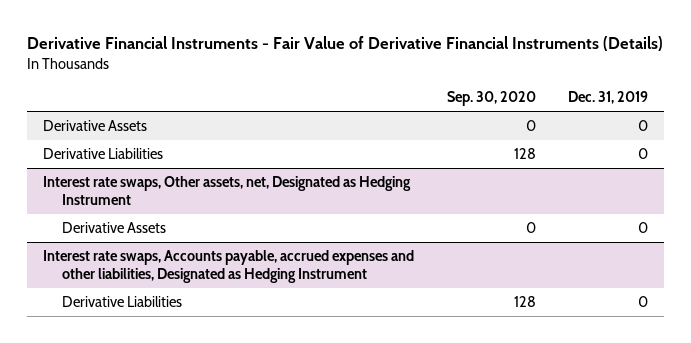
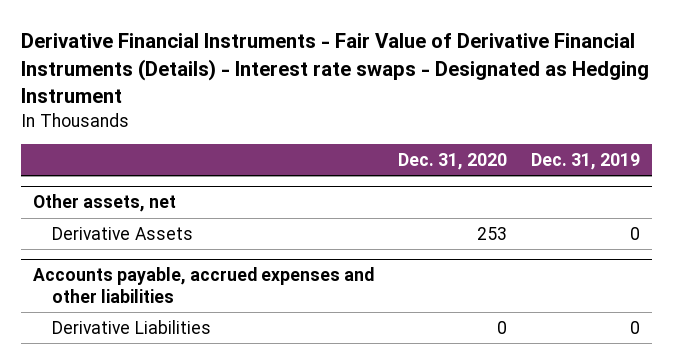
- Derivative Financial Instruments - Fair Value of Derivative Financial Instruments (Details)
+ Derivative Financial Instruments - Fair Value of Derivative Financial Instruments (Details) - Interest rate swaps - Designated as Hedging Instrument
- | Sep. 30, 2020 | Dec. 31, 2019
+ | Dec. 31, 2020 | Dec. 31, 2019
- Derivative Assets | 0 | 0
- Derivative Liabilities | 128 | 0
- Interest rate swaps, Other assets, net, Designated as Hedging Instrument
+ Other assets, net
- Interest rate swaps, Accounts payable, accrued expenses and other liabilities, Designated as Hedging Instrument
+ Accounts payable, accrued expenses and other liabilities

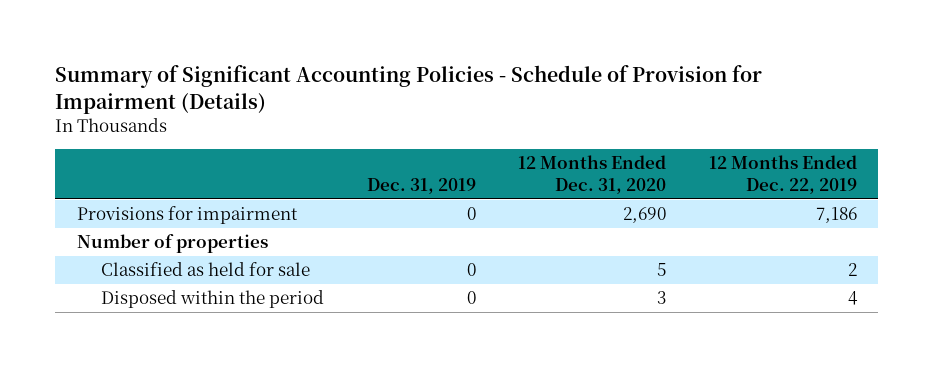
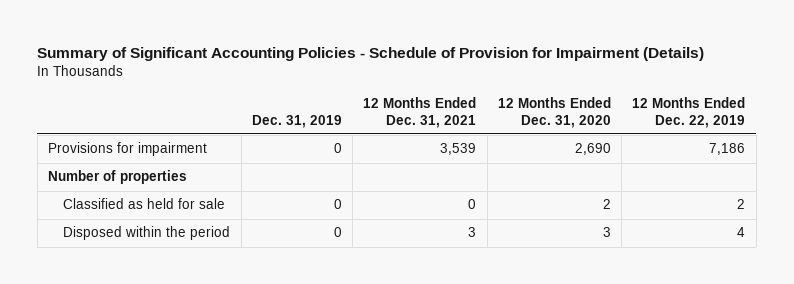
- | Dec. 31, 2019 | 12 Months Ended Dec. 31, 2020 | 12 Months Ended Dec. 22, 2019
+ | Dec. 31, 2019 | 12 Months Ended Dec. 31, 2021 | 12 Months Ended Dec. 31, 2020 | 12 Months Ended Dec. 22, 2019
- Classified as held for sale | 0 | 5 | 2
+ Classified as held for sale | 0 | 0 | 2 | 2

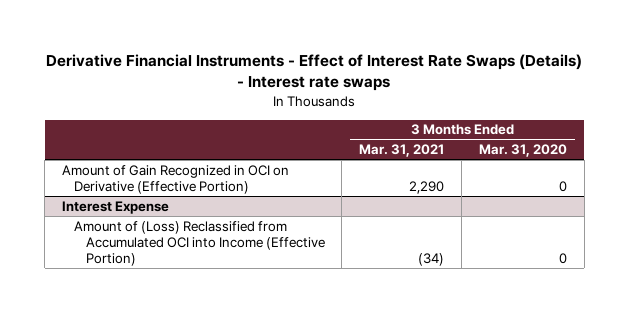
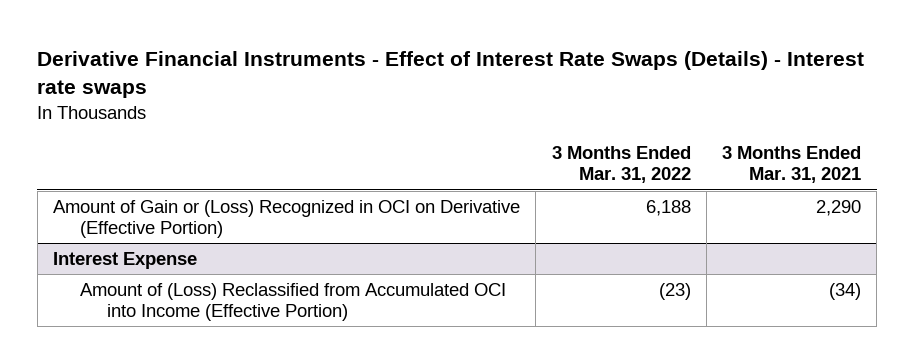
- | 3 Months Ended Mar. 31, 2021 | 3 Months Ended Mar. 31, 2020
+ | 3 Months Ended Mar. 31, 2022 | 3 Months Ended Mar. 31, 2021
- Amount of Gain Recognized in OCI on Derivative (Effective Portion) | 2,290 | 0
+ Amount of Gain or (Loss) Recognized in OCI on Derivative (Effective Portion) | 6,188 | 2,290

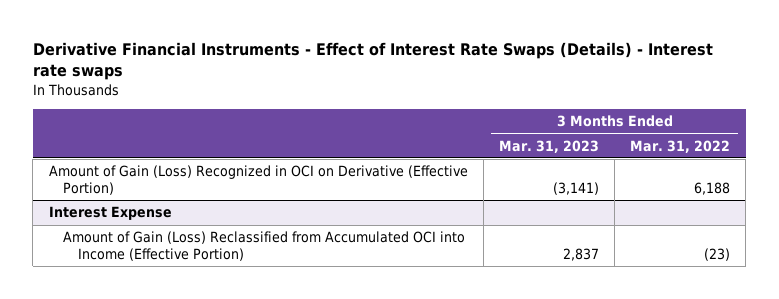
- | 3 Months Ended Mar. 31, 2022 | 3 Months Ended Mar. 31, 2021
+ | 3 Months Ended Mar. 31, 2023 | 3 Months Ended Mar. 31, 2022
- Amount of Gain or (Loss) Recognized in OCI on Derivative (Effective Portion) | 6,188 | 2,290
+ Amount of Gain (Loss) Recognized in OCI on Derivative (Effective Portion) | (3,141) | 6,188
@ Interest Expense
- Amount of (Loss) Reclassified from Accumulated OCI into Income (Effective Portion) | (23) | (34)
+ Amount of Gain (Loss) Reclassified from Accumulated OCI into Income (Effective Portion) | 2,837 | (23)

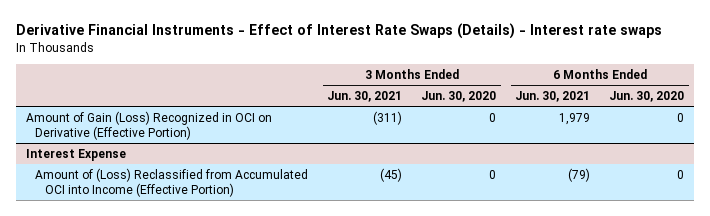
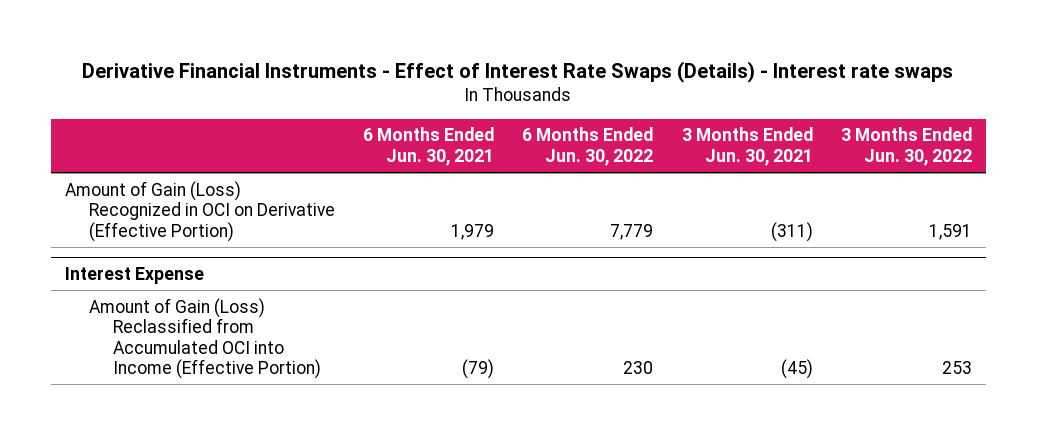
- | 3 Months Ended Jun. 30, 2021 | 3 Months Ended Jun. 30, 2020 | 6 Months Ended Jun. 30, 2021 | 6 Months Ended Jun. 30, 2020
+ | 6 Months Ended Jun. 30, 2021 | 6 Months Ended Jun. 30, 2022 | 3 Months Ended Jun. 30, 2021 | 3 Months Ended Jun. 30, 2022
@ Interest Expense
- Amount of (Loss) Reclassified from Accumulated OCI into Income (Effective Portion) | (45) | 0 | (79) | 0
+ Amount of Gain (Loss) Reclassified from Accumulated OCI into Income (Effective Portion) | (79) | 230 | (45) | 253

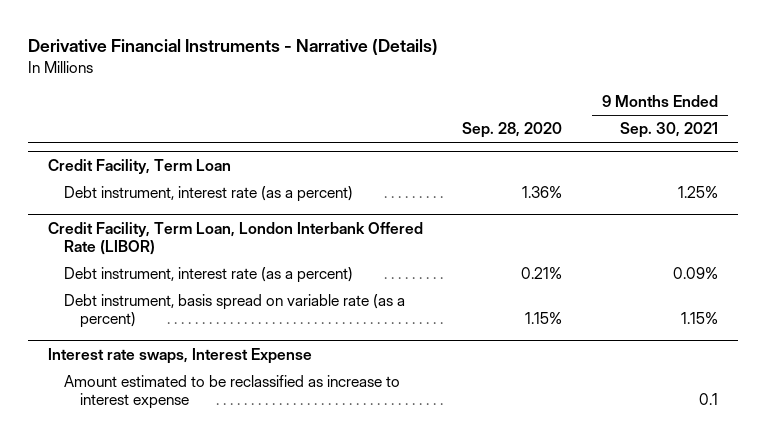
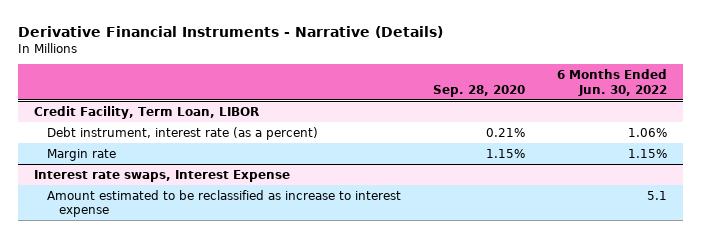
- | Sep. 28, 2020 | 9 Months Ended Sep. 30, 2021
+ | Sep. 28, 2020 | 6 Months Ended Jun. 30, 2022
- Credit Facility, Term Loan
- Debt instrument, interest rate (as a percent) | 1.36% | 1.25%
- Credit Facility, Term Loan, London Interbank Offered Rate (LIBOR)
+ Credit Facility, Term Loan, LIBOR
- Debt instrument, basis spread on variable rate (as a percent) | 1.15% | 1.15%
+ Margin rate | 1.15% | 1.15%

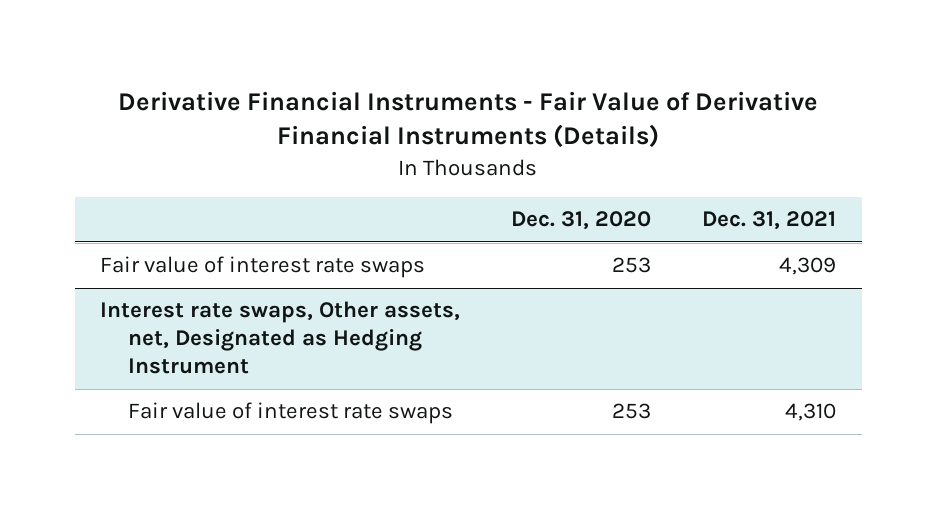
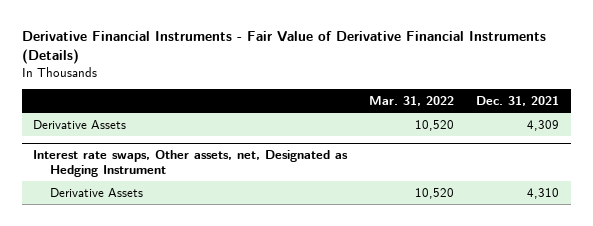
- | Dec. 31, 2020 | Dec. 31, 2021
+ | Mar. 31, 2022 | Dec. 31, 2021
- Fair value of interest rate swaps | 253 | 4,309
+ Derivative Assets | 10,520 | 4,309
@ Interest rate swaps, Other assets, net, Designated as Hedging Instrument
- Fair value of interest rate swaps | 253 | 4,310
+ Derivative Assets | 10,520 | 4,310

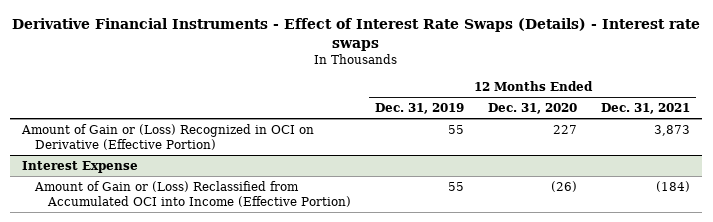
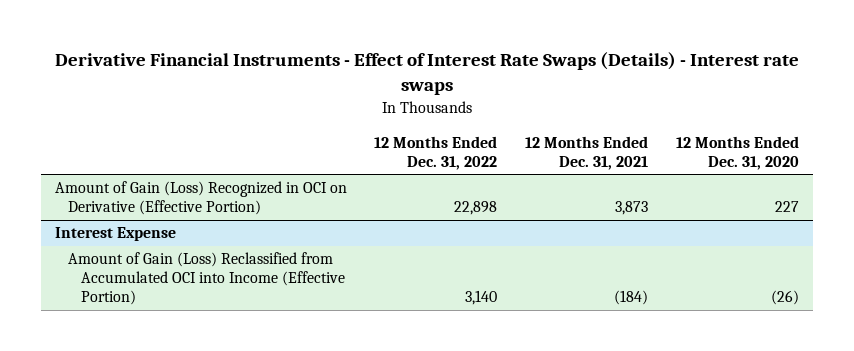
- | 12 Months Ended Dec. 31, 2019 | 12 Months Ended Dec. 31, 2020 | 12 Months Ended Dec. 31, 2021
+ | 12 Months Ended Dec. 31, 2022 | 12 Months Ended Dec. 31, 2021 | 12 Months Ended Dec. 31, 2020
- Amount of Gain or (Loss) Recognized in OCI on Derivative (Effective Portion) | 55 | 227 | 3,873
+ Amount of Gain (Loss) Recognized in OCI on Derivative (Effective Portion) | 22,898 | 3,873 | 227
@ Interest Expense
- Amount of Gain or (Loss) Reclassified from Accumulated OCI into Income (Effective Portion) | 55 | (26) | (184)
+ Amount of Gain (Loss) Reclassified from Accumulated OCI into Income (Effective Portion) | 3,140 | (184) | (26)

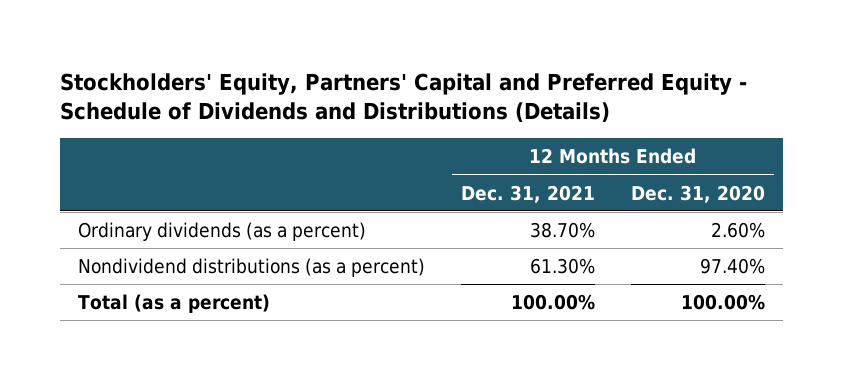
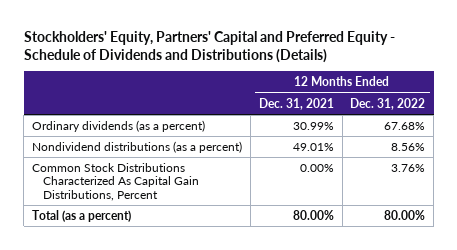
- | 12 Months Ended Dec. 31, 2021 | 12 Months Ended Dec. 31, 2020
+ | 12 Months Ended Dec. 31, 2021 | 12 Months Ended Dec. 31, 2022
- Ordinary dividends (as a percent) | 38.70% | 2.60%
- Nondividend distributions (as a percent) | 61.30% | 97.40%
- Total (as a percent) | 100.00% | 100.00%
+ Ordinary dividends (as a percent) | 30.99% | 67.68%
+ Nondividend distributions (as a percent) | 49.01% | 8.56%
+ Common Stock Distributions Characterized As Capital Gain Distributions, Percent | 0.00% | 3.76%
+ Total (as a percent) | 80.00% | 80.00%

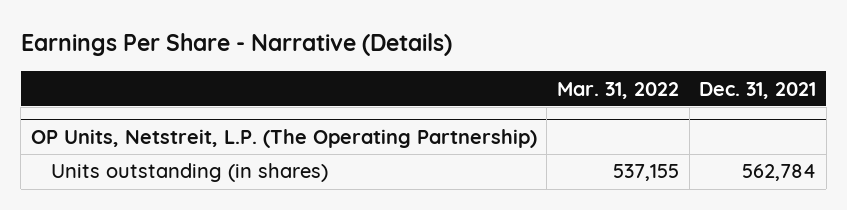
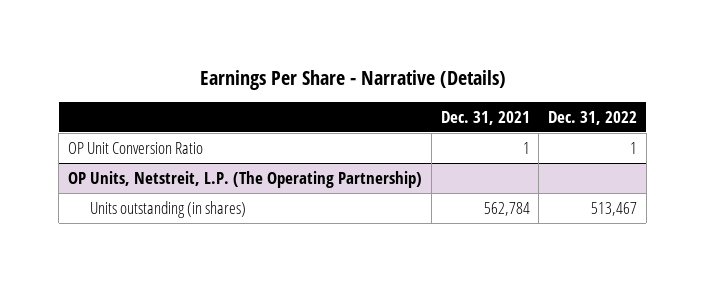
- | Mar. 31, 2022 | Dec. 31, 2021
+ | Dec. 31, 2021 | Dec. 31, 2022
+ OP Unit Conversion Ratio | 1 | 1

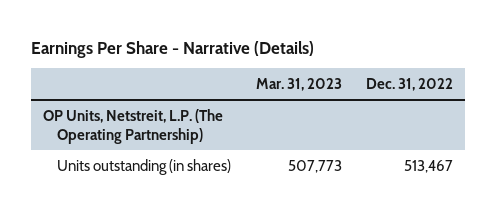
- | Dec. 31, 2021 | Dec. 31, 2022
+ | Mar. 31, 2023 | Dec. 31, 2022
- OP Unit Conversion Ratio | 1 | 1

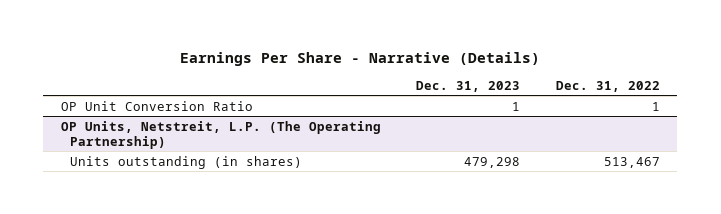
- | Mar. 31, 2023 | Dec. 31, 2022
+ | Dec. 31, 2023 | Dec. 31, 2022
+ OP Unit Conversion Ratio | 1 | 1

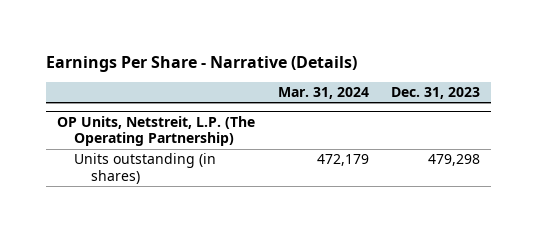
- | Dec. 31, 2023 | Dec. 31, 2022
+ | Mar. 31, 2024 | Dec. 31, 2023
- OP Unit Conversion Ratio | 1 | 1

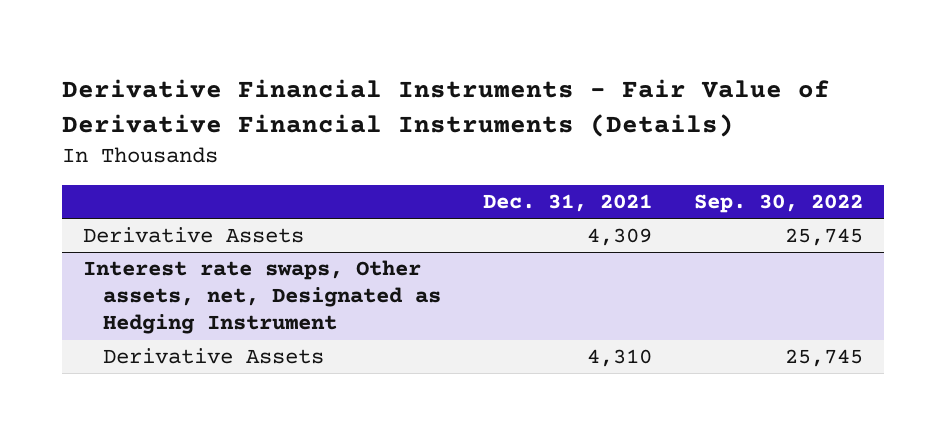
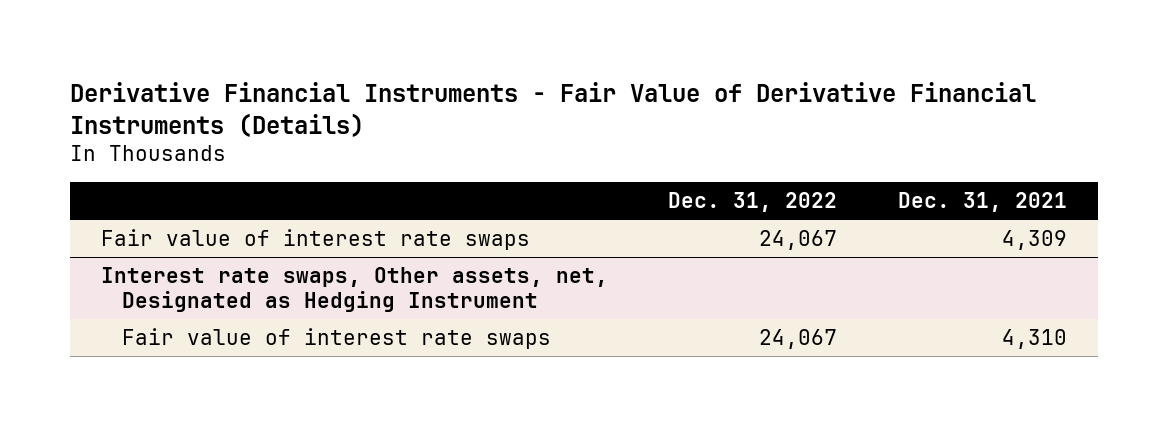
- | Dec. 31, 2021 | Sep. 30, 2022
+ | Dec. 31, 2022 | Dec. 31, 2021
- Derivative Assets | 4,309 | 25,745
+ Fair value of interest rate swaps | 24,067 | 4,309
@ Interest rate swaps, Other assets, net, Designated as Hedging Instrument
- Derivative Assets | 4,310 | 25,745
+ Fair value of interest rate swaps | 24,067 | 4,310

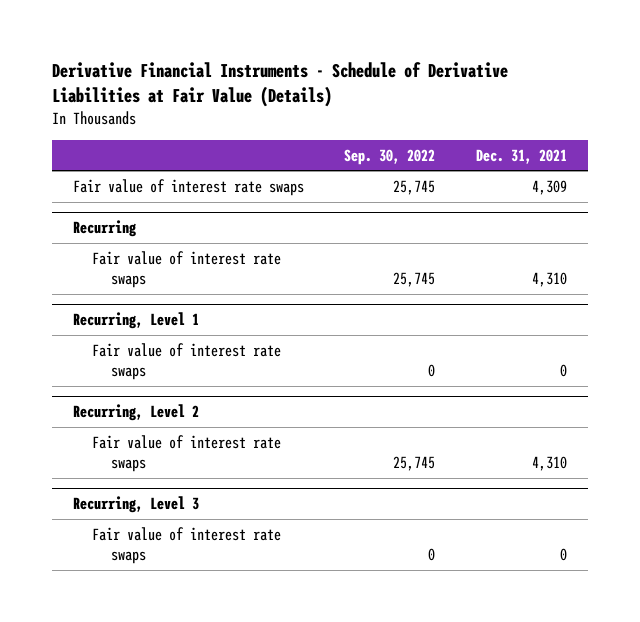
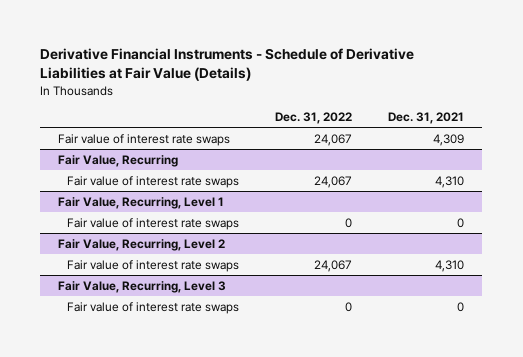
- | Sep. 30, 2022 | Dec. 31, 2021
+ | Dec. 31, 2022 | Dec. 31, 2021
- Recurring
+ Fair Value, Recurring
- Recurring, Level 1
+ Fair Value, Recurring, Level 1
- Recurring, Level 2
+ Fair Value, Recurring, Level 2
- Recurring, Level 3
+ Fair Value, Recurring, Level 3

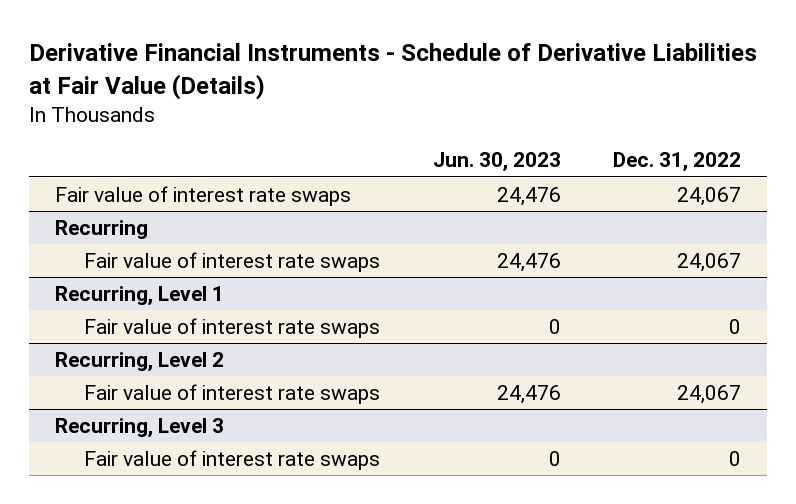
- | Dec. 31, 2022 | Dec. 31, 2021
+ | Jun. 30, 2023 | Dec. 31, 2022
- Fair Value, Recurring
+ Recurring
- Fair Value, Recurring, Level 1
+ Recurring, Level 1
- Fair Value, Recurring, Level 2
+ Recurring, Level 2
- Fair Value, Recurring, Level 3
+ Recurring, Level 3

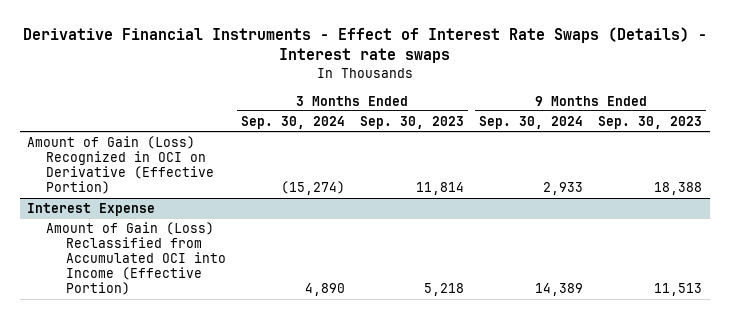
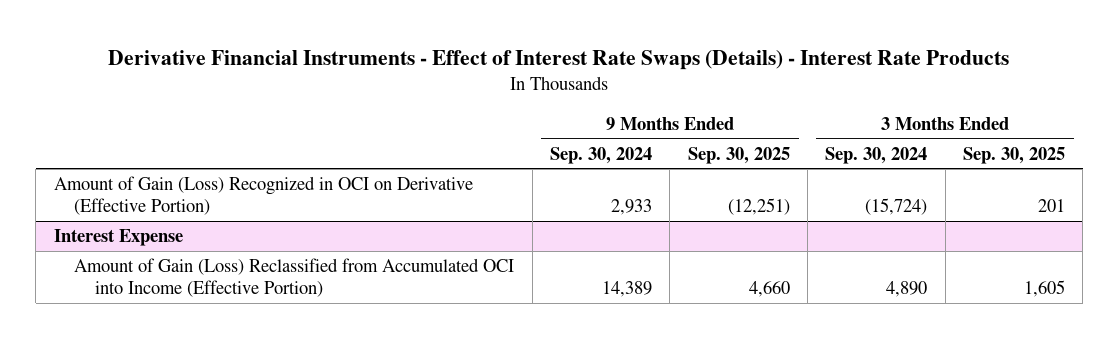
- Derivative Financial Instruments - Effect of Interest Rate Swaps (Details) - Interest rate swaps
+ Derivative Financial Instruments - Effect of Interest Rate Swaps (Details) - Interest Rate Products
- | 3 Months Ended Sep. 30, 2024 | 3 Months Ended Sep. 30, 2023 | 9 Months Ended Sep. 30, 2024 | 9 Months Ended Sep. 30, 2023
+ | 9 Months Ended Sep. 30, 2024 | 9 Months Ended Sep. 30, 2025 | 3 Months Ended Sep. 30, 2024 | 3 Months Ended Sep. 30, 2025
- Amount of Gain (Loss) Recognized in OCI on Derivative (Effective Portion) | (15,274) | 11,814 | 2,933 | 18,388
+ Amount of Gain (Loss) Recognized in OCI on Derivative (Effective Portion) | 2,933 | (12,251) | (15,724) | 201

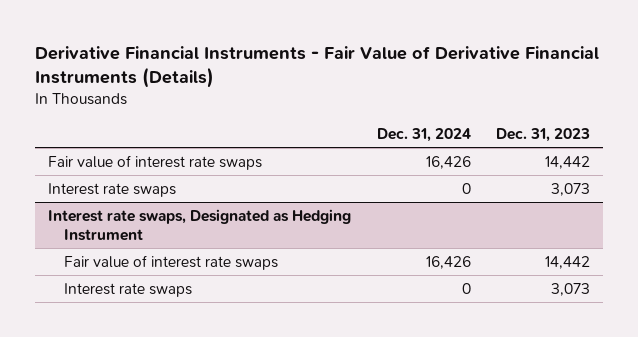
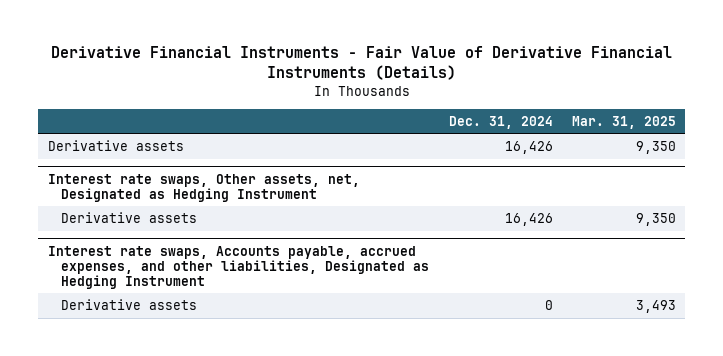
- | Dec. 31, 2024 | Dec. 31, 2023
+ | Dec. 31, 2024 | Mar. 31, 2025
- Fair value of interest rate swaps | 16,426 | 14,442
- Interest rate swaps | 0 | 3,073
- Interest rate swaps, Designated as Hedging Instrument
- Fair value of interest rate swaps | 16,426 | 14,442
- Interest rate swaps | 0 | 3,073
+ Derivative assets | 16,426 | 9,350
+ Interest rate swaps, Other assets, net, Designated as Hedging Instrument
+ Derivative assets | 16,426 | 9,350
+ Interest rate swaps, Accounts payable, accrued expenses, and other liabilities, Designated as Hedging Instrument
+ Derivative assets | 0 | 3,493

